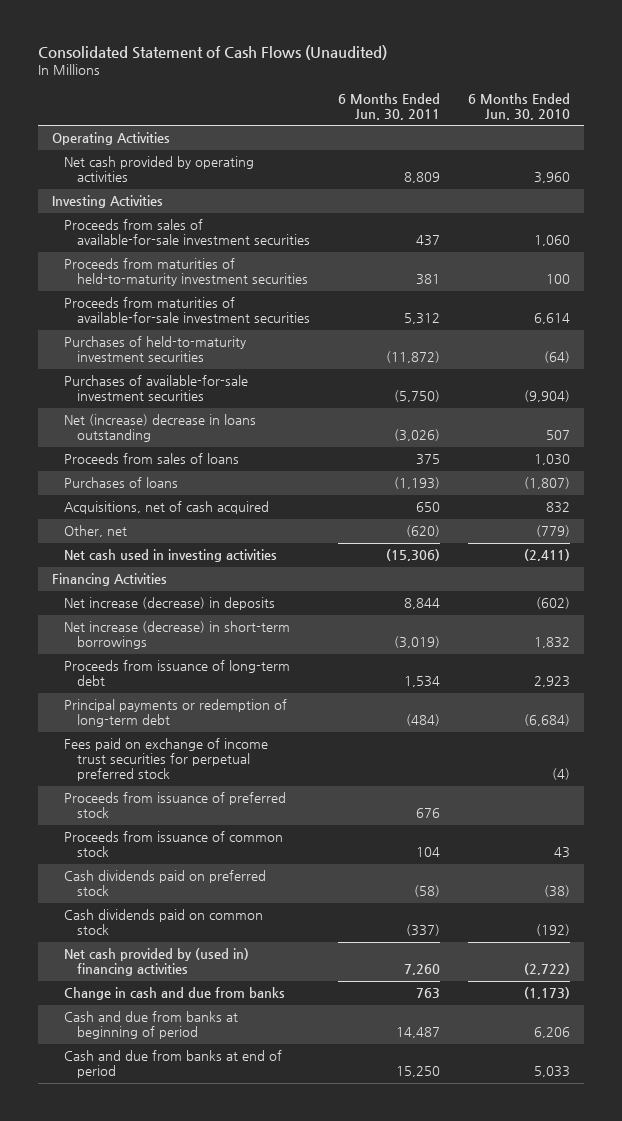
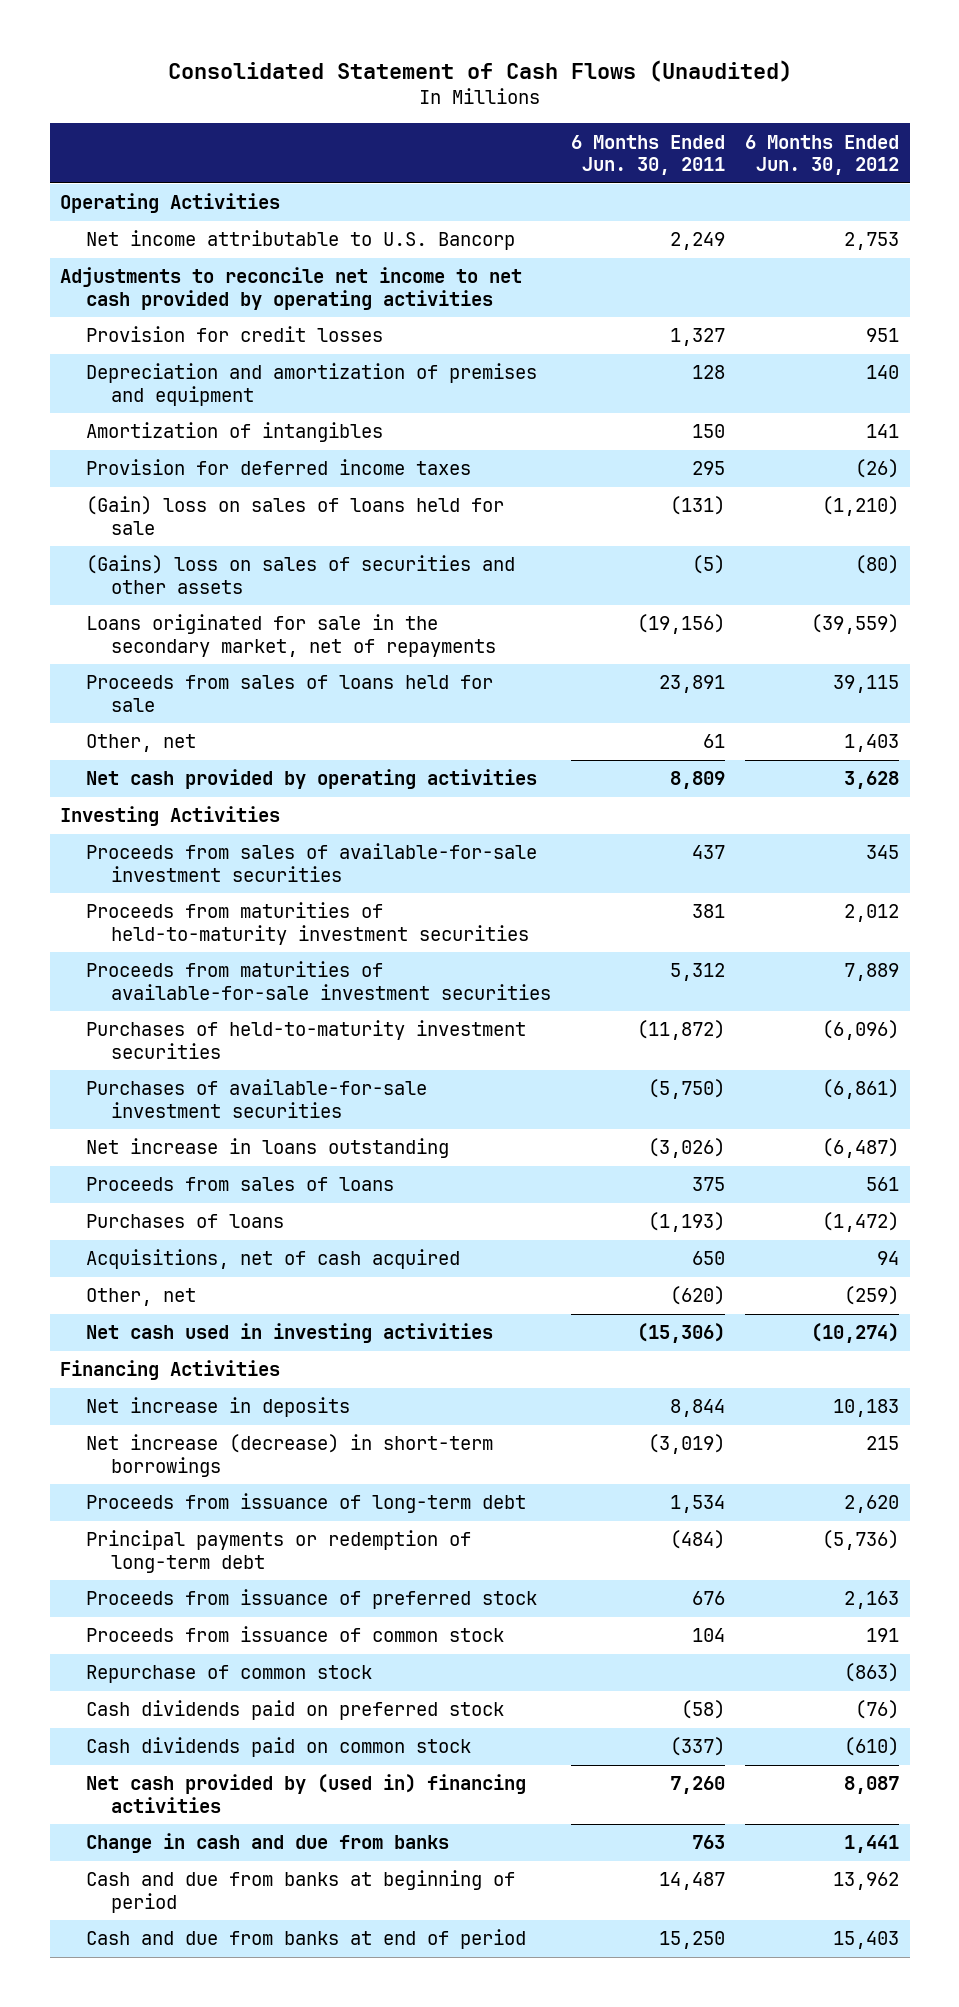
- | 6 Months Ended Jun. 30, 2011 | 6 Months Ended Jun. 30, 2010
+ | 6 Months Ended Jun. 30, 2011 | 6 Months Ended Jun. 30, 2012
+ Net income attributable to U.S. Bancorp | 2,249 | 2,753
+ Adjustments to reconcile net income to net cash provided by operating activities
+ Provision for credit losses | 1,327 | 951
+ Depreciation and amortization of premises and equipment | 128 | 140
+ Amortization of intangibles | 150 | 141
+ Provision for deferred income taxes | 295 | (26)
+ (Gain) loss on sales of loans held for sale | (131) | (1,210)
+ (Gains) loss on sales of securities and other assets | (5) | (80)
+ Loans originated for sale in the secondary market, net of repayments | (19,156) | (39,559)
+ Proceeds from sales of loans held for sale | 23,891 | 39,115
+ Other, net | 61 | 1,403
- Net (increase) decrease in loans outstanding | (3,026) | 507
+ Net increase in loans outstanding | (3,026) | (6,487)
- Net increase (decrease) in deposits | 8,844 | (602)
+ Net increase in deposits | 8,844 | 10,183
- Fees paid on exchange of income trust securities for perpetual preferred stock | | (4)
+ Repurchase of common stock | | (863)

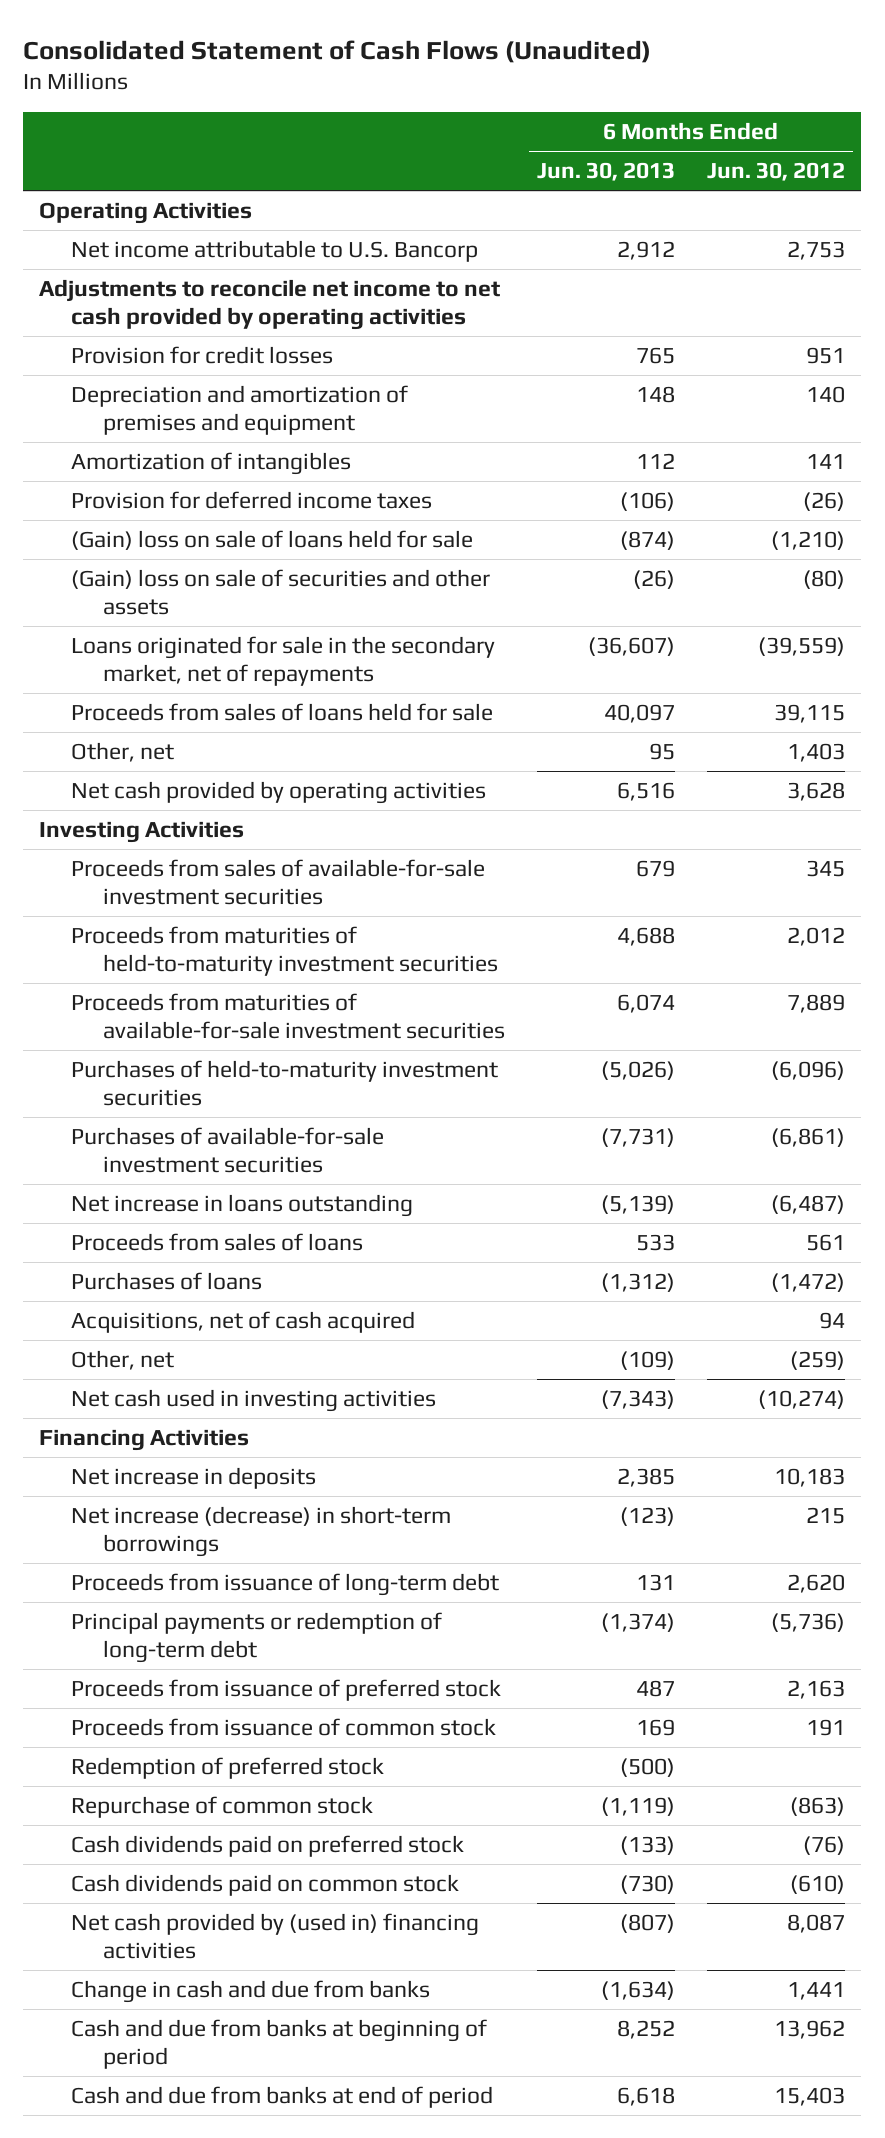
- | 6 Months Ended Jun. 30, 2011 | 6 Months Ended Jun. 30, 2012
+ | 6 Months Ended Jun. 30, 2013 | 6 Months Ended Jun. 30, 2012
- (Gain) loss on sales of loans held for sale | (131) | (1,210)
- (Gains) loss on sales of securities and other assets | (5) | (80)
+ (Gain) loss on sale of loans held for sale | (874) | (1,210)
+ (Gain) loss on sale of securities and other assets | (26) | (80)
+ Redemption of preferred stock | (500) |

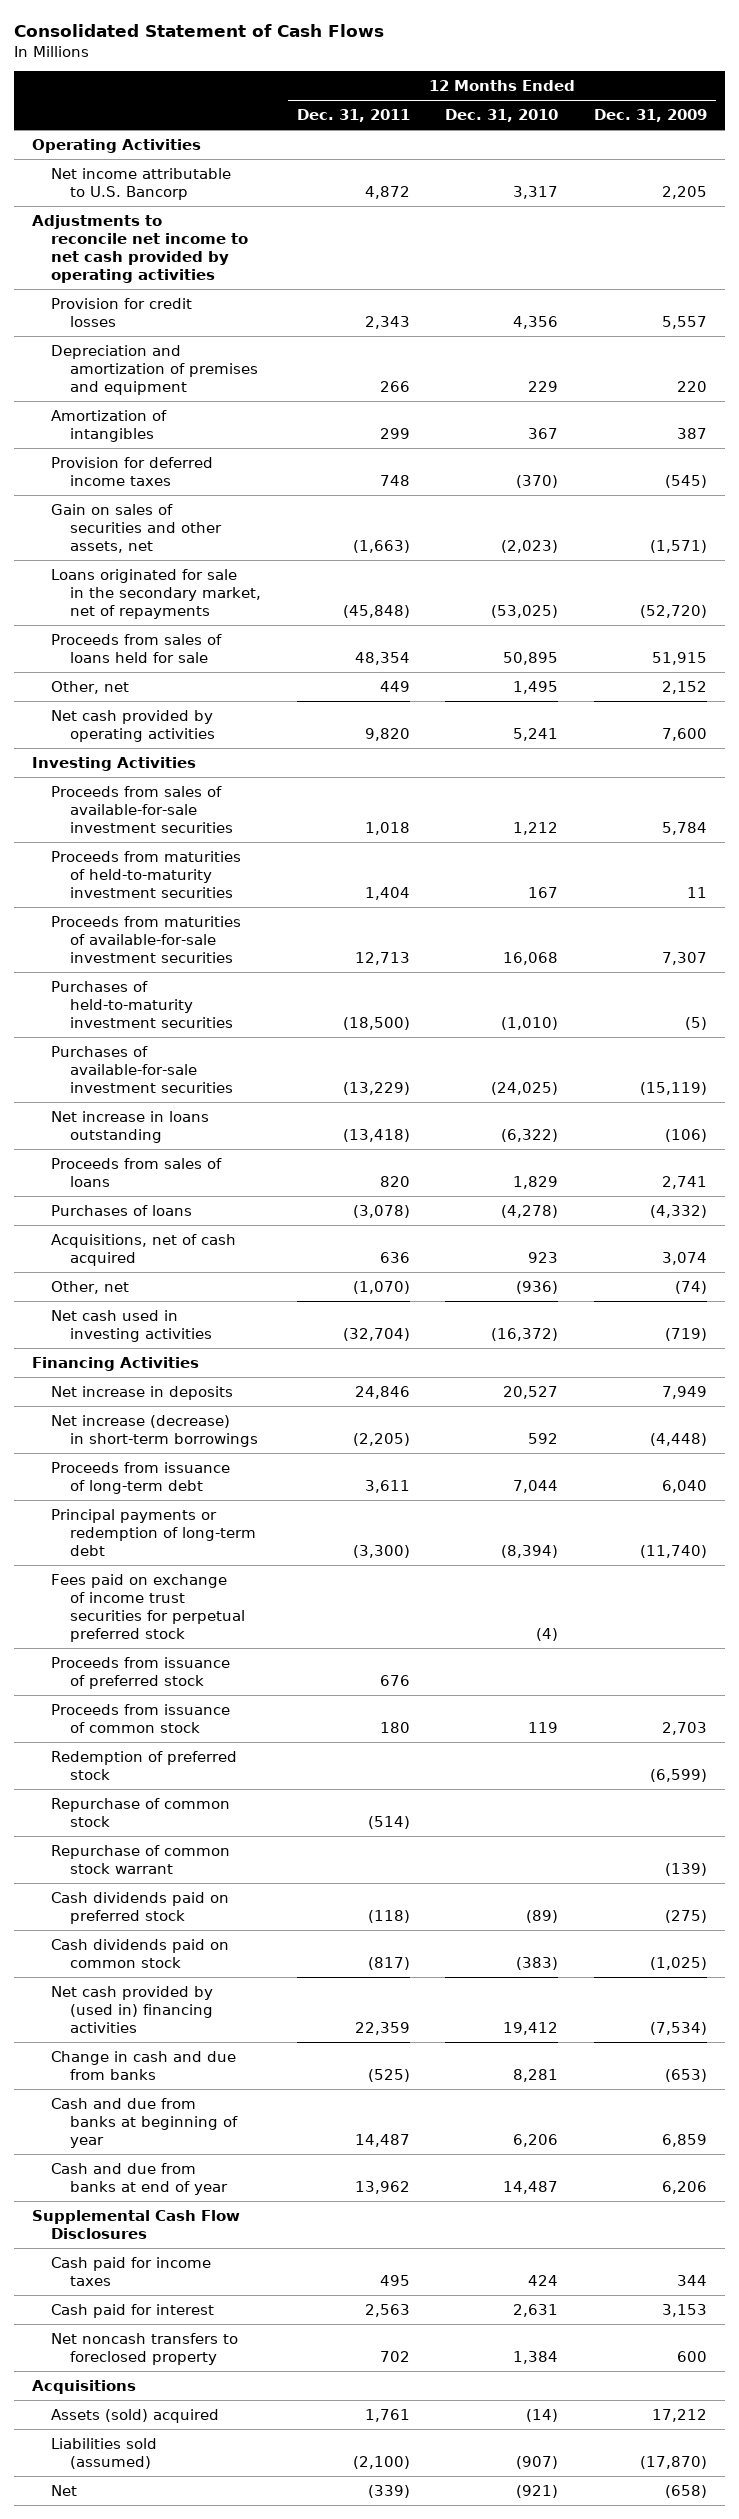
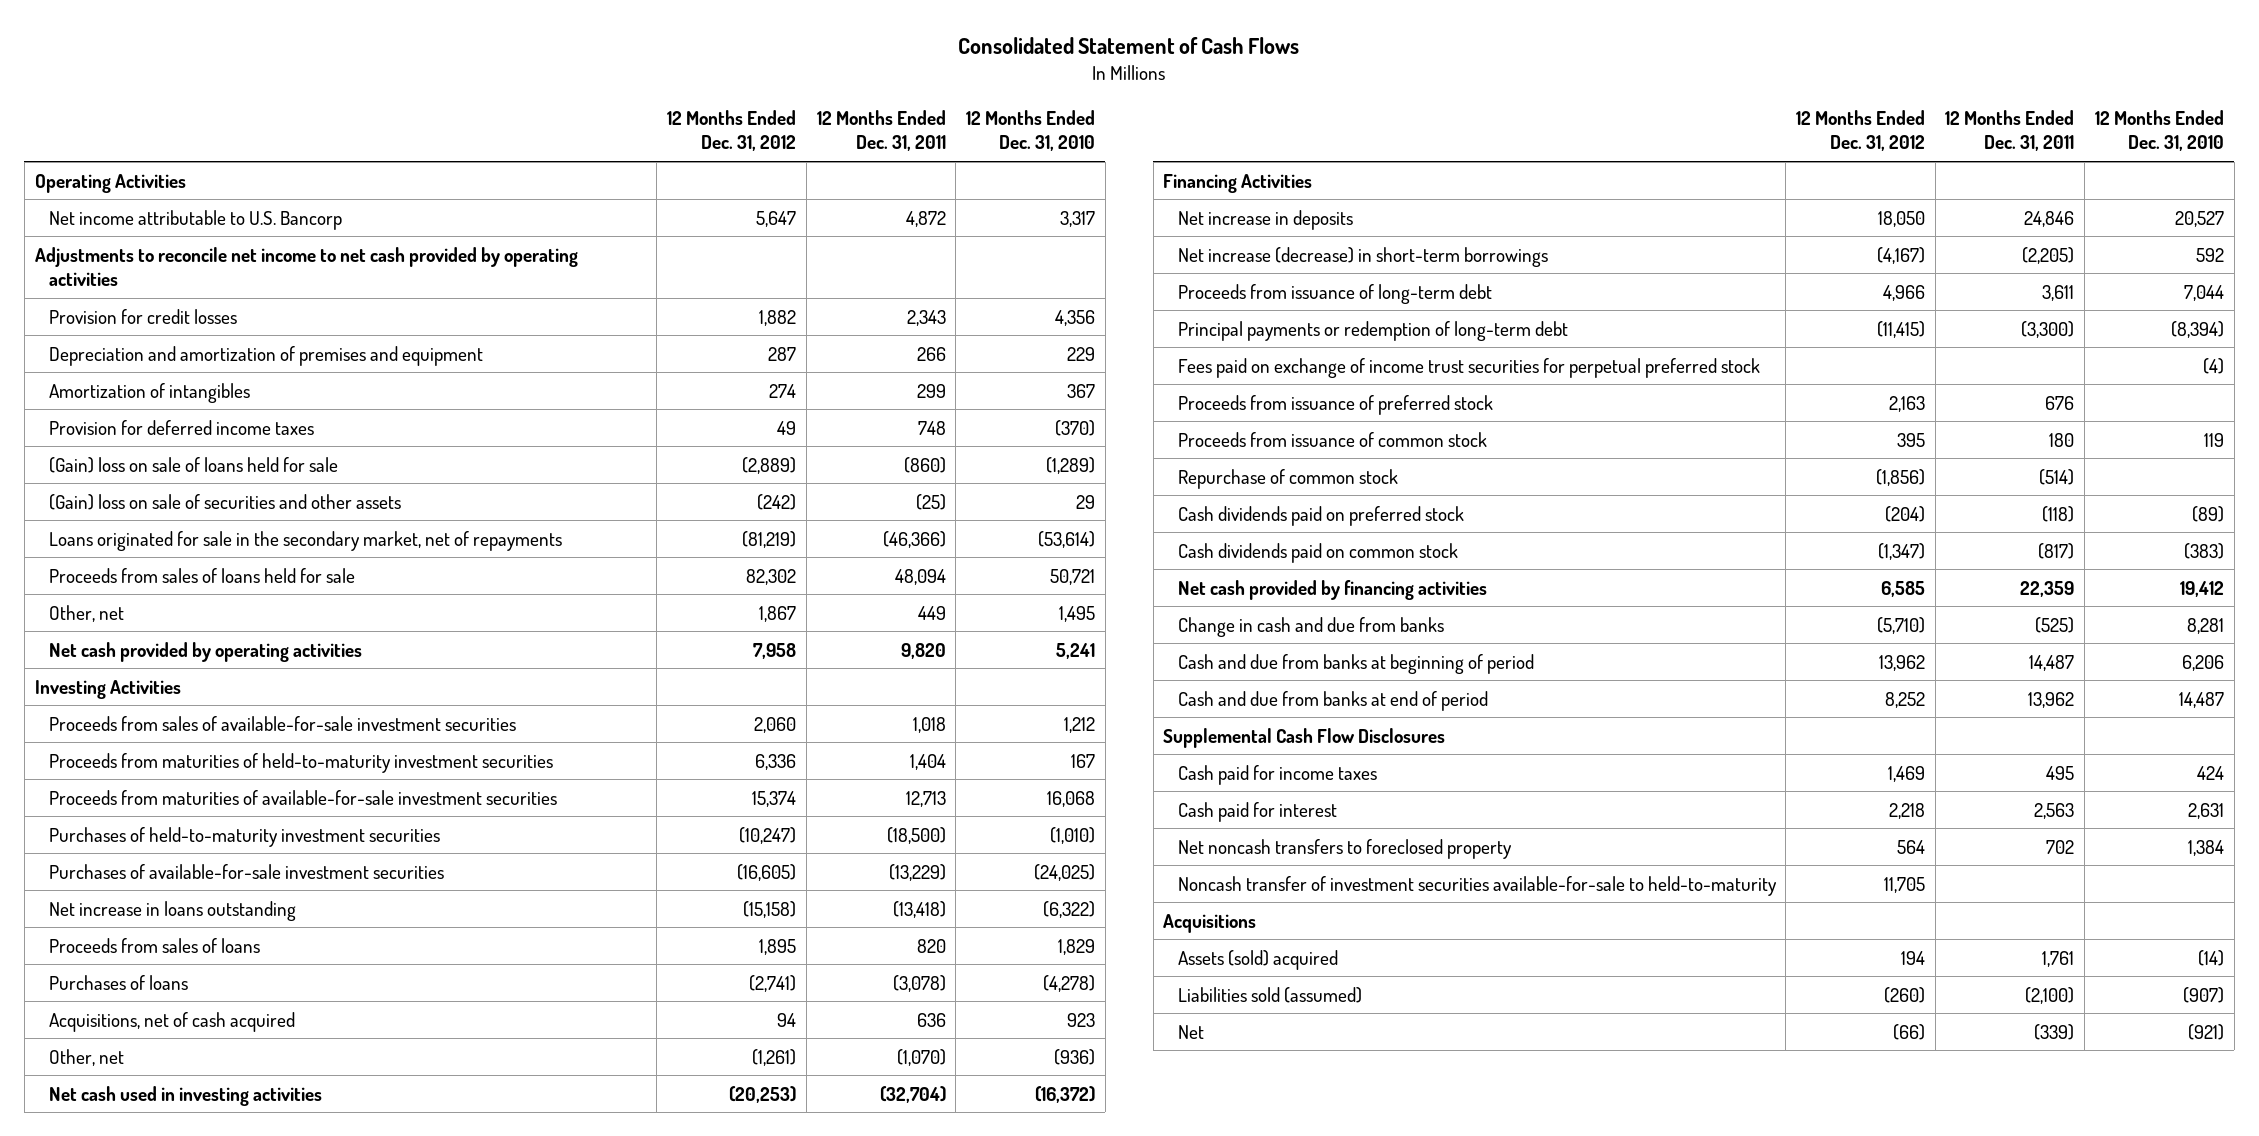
- | 12 Months Ended Dec. 31, 2011 | 12 Months Ended Dec. 31, 2010 | 12 Months Ended Dec. 31, 2009
+ | 12 Months Ended Dec. 31, 2012 | 12 Months Ended Dec. 31, 2011 | 12 Months Ended Dec. 31, 2010
- Gain on sales of securities and other assets, net | (1,663) | (2,023) | (1,571)
- Loans originated for sale in the secondary market, net of repayments | (45,848) | (53,025) | (52,720)
- Proceeds from sales of loans held for sale | 48,354 | 50,895 | 51,915
+ (Gain) loss on sale of loans held for sale | (2,889) | (860) | (1,289)
+ (Gain) loss on sale of securities and other assets | (242) | (25) | 29
+ Loans originated for sale in the secondary market, net of repayments | (81,219) | (46,366) | (53,614)
+ Proceeds from sales of loans held for sale | 82,302 | 48,094 | 50,721
- Redemption of preferred stock | | | (6,599)
- Repurchase of common stock warrant | | | (139)
- Net cash provided by (used in) financing activities | 22,359 | 19,412 | (7,534)
+ Net cash provided by financing activities | 6,585 | 22,359 | 19,412
- Cash and due from banks at beginning of year | 14,487 | 6,206 | 6,859
- Cash and due from banks at end of year | 13,962 | 14,487 | 6,206
+ Cash and due from banks at beginning of period | 13,962 | 14,487 | 6,206
+ Cash and due from banks at end of period | 8,252 | 13,962 | 14,487
+ Noncash transfer of investment securities available-for-sale to held-to-maturity | 11,705 | |

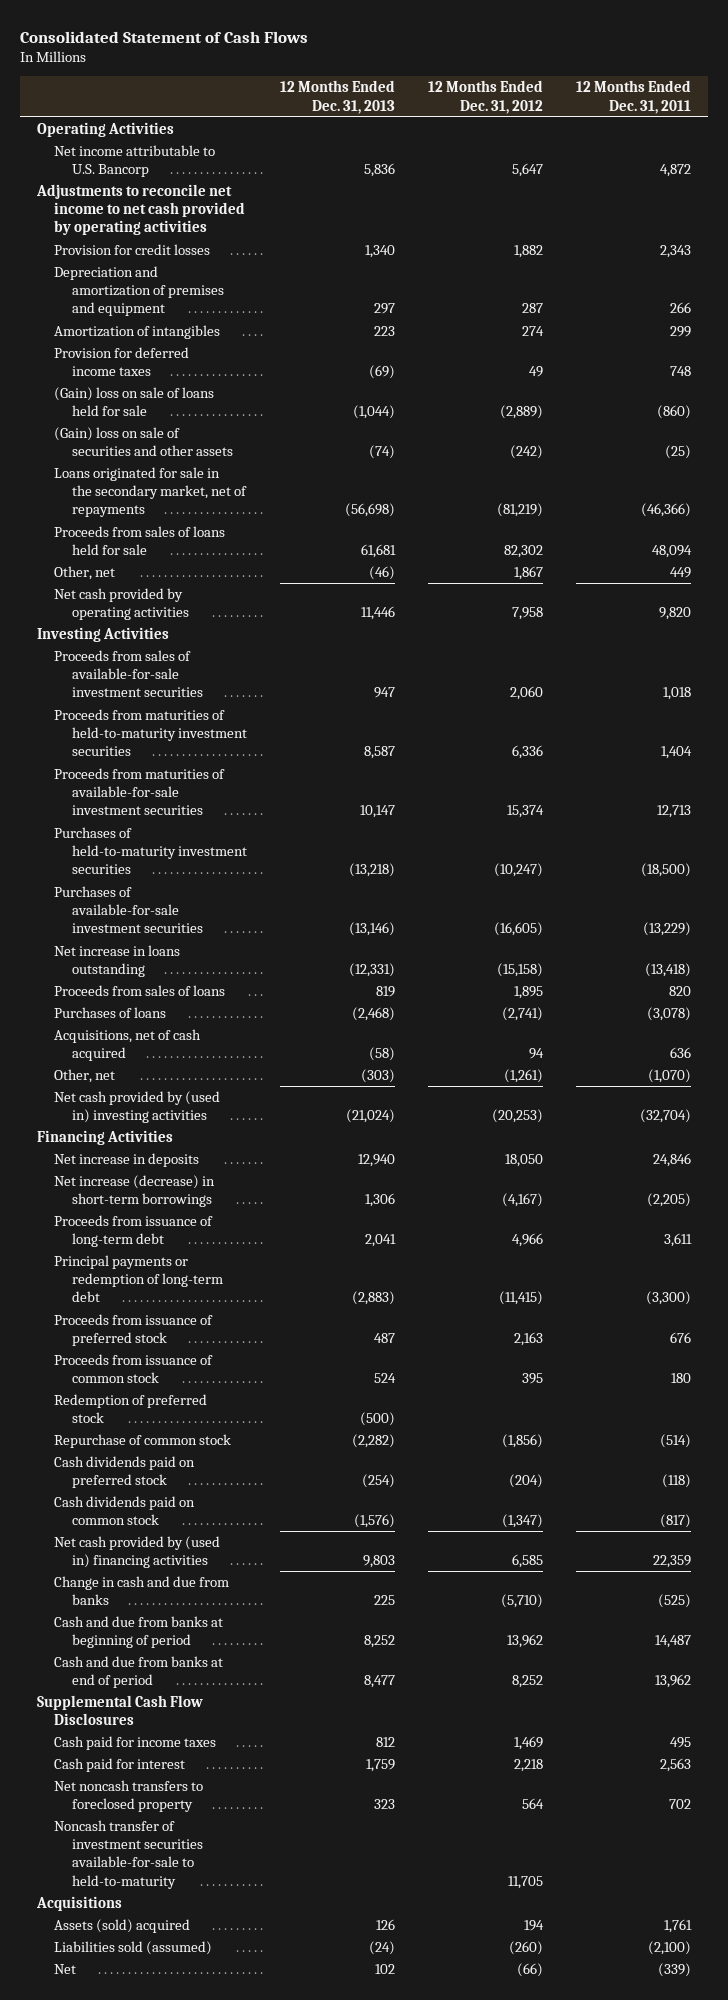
- | 12 Months Ended Dec. 31, 2012 | 12 Months Ended Dec. 31, 2011 | 12 Months Ended Dec. 31, 2010
+ | 12 Months Ended Dec. 31, 2013 | 12 Months Ended Dec. 31, 2012 | 12 Months Ended Dec. 31, 2011
- Net cash used in investing activities | (20,253) | (32,704) | (16,372)
+ Net cash provided by (used in) investing activities | (21,024) | (20,253) | (32,704)
- Fees paid on exchange of income trust securities for perpetual preferred stock | | | (4)
+ Redemption of preferred stock | (500) | |
- Net cash provided by financing activities | 6,585 | 22,359 | 19,412
+ Net cash provided by (used in) financing activities | 9,803 | 6,585 | 22,359

